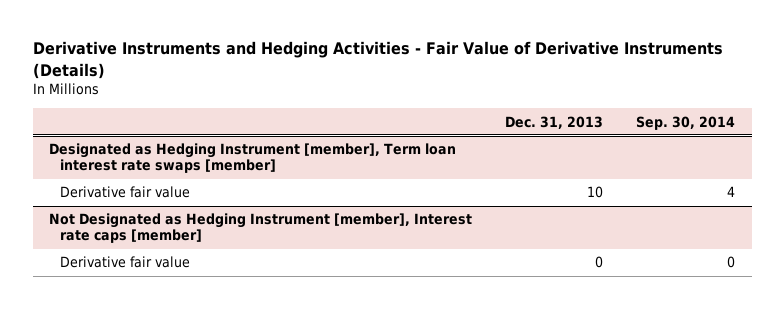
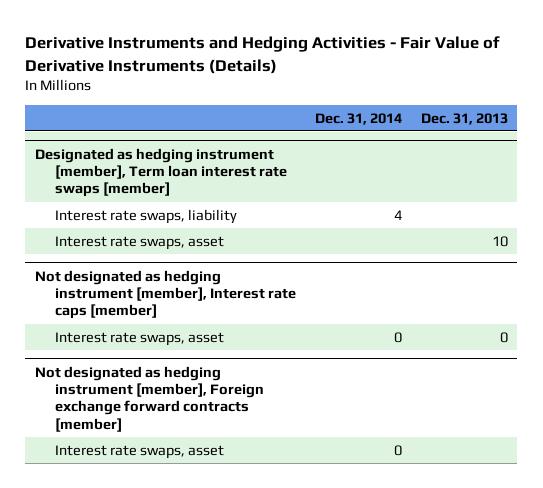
- | Dec. 31, 2013 | Sep. 30, 2014
+ | Dec. 31, 2014 | Dec. 31, 2013
- Designated as Hedging Instrument [member], Term loan interest rate swaps [member]
- Derivative fair value | 10 | 4
- Not Designated as Hedging Instrument [member], Interest rate caps [member]
- Derivative fair value | 0 | 0
+ Designated as hedging instrument [member], Term loan interest rate swaps [member]
+ Interest rate swaps, liability | 4 |
+ Interest rate swaps, asset | | 10
+ Not designated as hedging instrument [member], Interest rate caps [member]
+ Interest rate swaps, asset | 0 | 0
+ Not designated as hedging instrument [member], Foreign exchange forward contracts [member]
+ Interest rate swaps, asset | 0 |

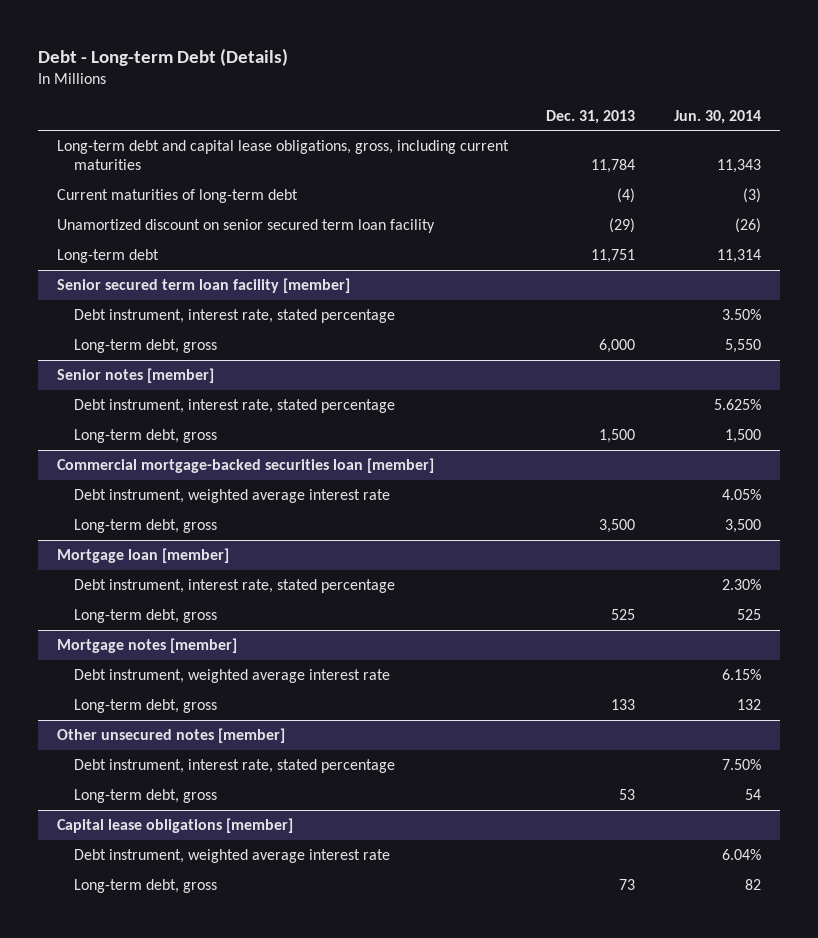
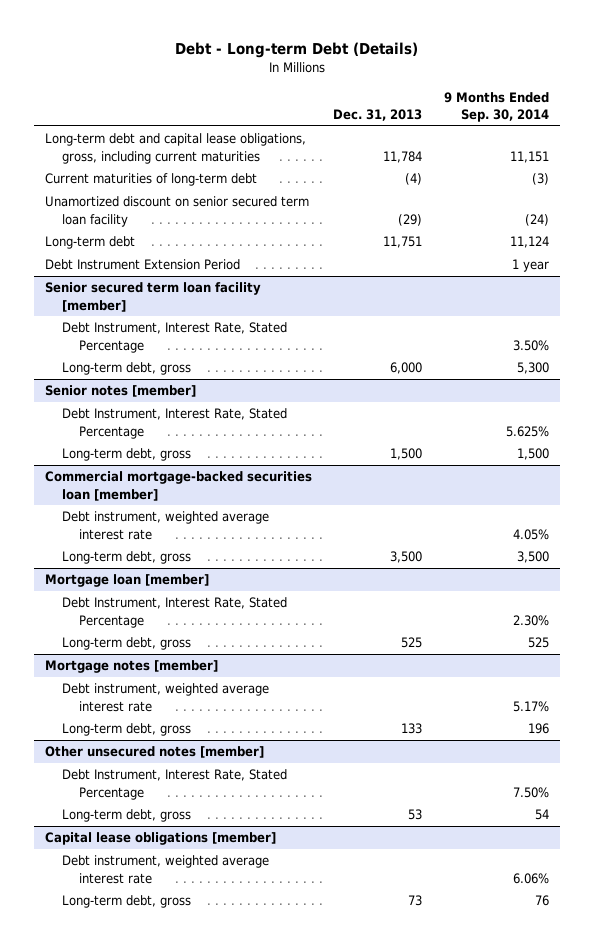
- | Dec. 31, 2013 | Jun. 30, 2014
+ | Dec. 31, 2013 | 9 Months Ended Sep. 30, 2014
+ Debt Instrument Extension Period | | 1 year
@ Senior secured term loan facility [member]
- Debt instrument, interest rate, stated percentage | | 3.50%
+ Debt Instrument, Interest Rate, Stated Percentage | | 3.50%
@ Senior notes [member]
- Debt instrument, interest rate, stated percentage | | 5.625%
+ Debt Instrument, Interest Rate, Stated Percentage | | 5.625%
@ Mortgage loan [member]
- Debt instrument, interest rate, stated percentage | | 2.30%
+ Debt Instrument, Interest Rate, Stated Percentage | | 2.30%
@ Other unsecured notes [member]
- Debt instrument, interest rate, stated percentage | | 7.50%
+ Debt Instrument, Interest Rate, Stated Percentage | | 7.50%

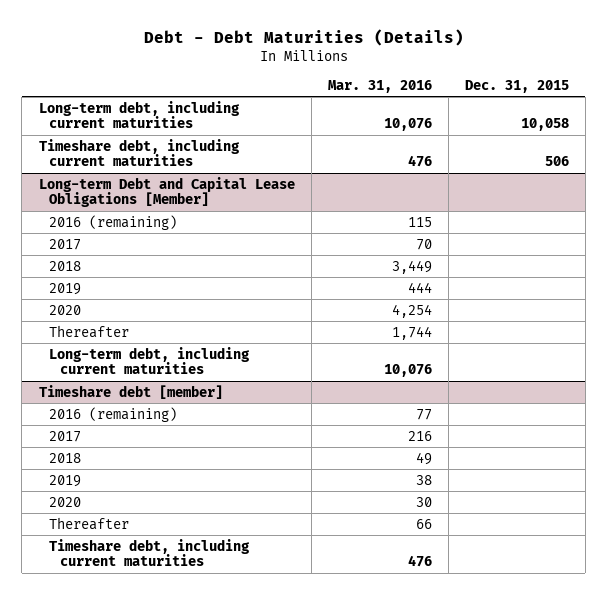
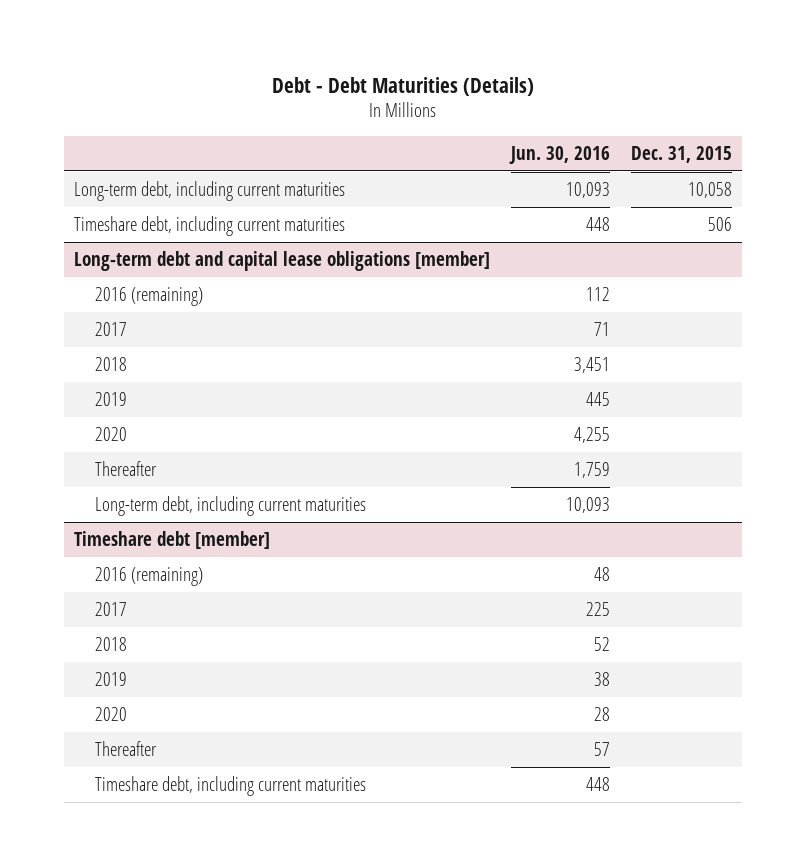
- | Mar. 31, 2016 | Dec. 31, 2015
+ | Jun. 30, 2016 | Dec. 31, 2015
- Long-term Debt and Capital Lease Obligations [Member]
+ Long-term debt and capital lease obligations [member]

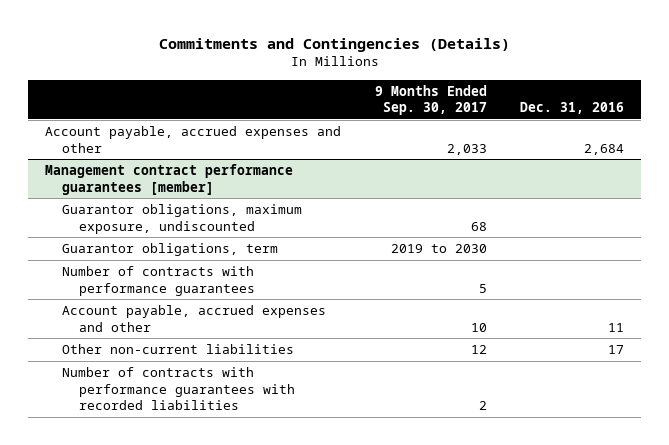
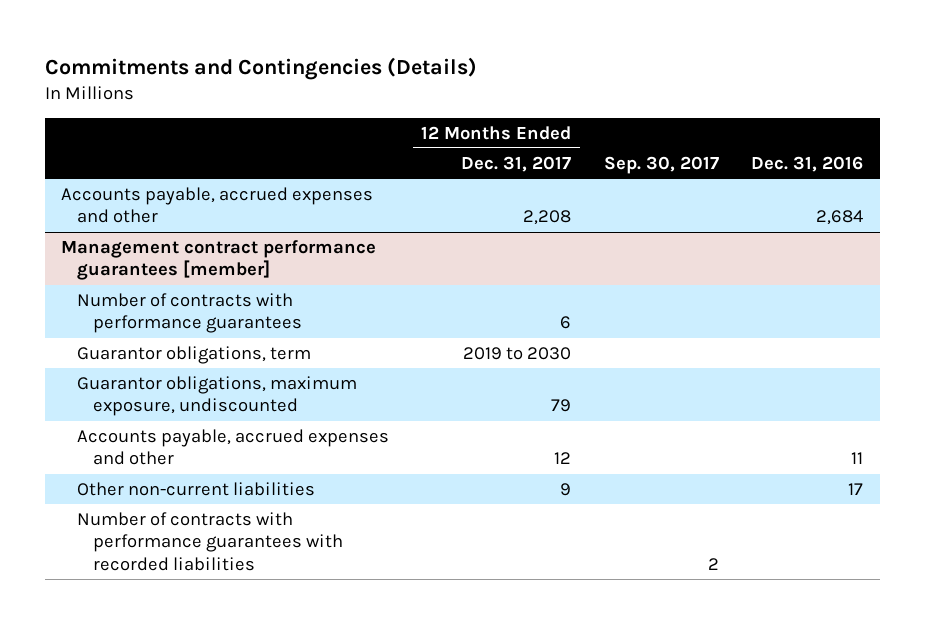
- | 9 Months Ended Sep. 30, 2017 | Dec. 31, 2016
+ | 12 Months Ended Dec. 31, 2017 | Sep. 30, 2017 | Dec. 31, 2016
- Account payable, accrued expenses and other | 2,033 | 2,684
+ Accounts payable, accrued expenses and other | 2,208 | | 2,684
@ Management contract performance guarantees [member]
- Account payable, accrued expenses and other | 10 | 11
moved down: Guarantor obligations, term | 2019 to 2030 | |
moved down: Guarantor obligations, maximum exposure, undiscounted | 79 | |
+ Accounts payable, accrued expenses and other | 12 | | 11

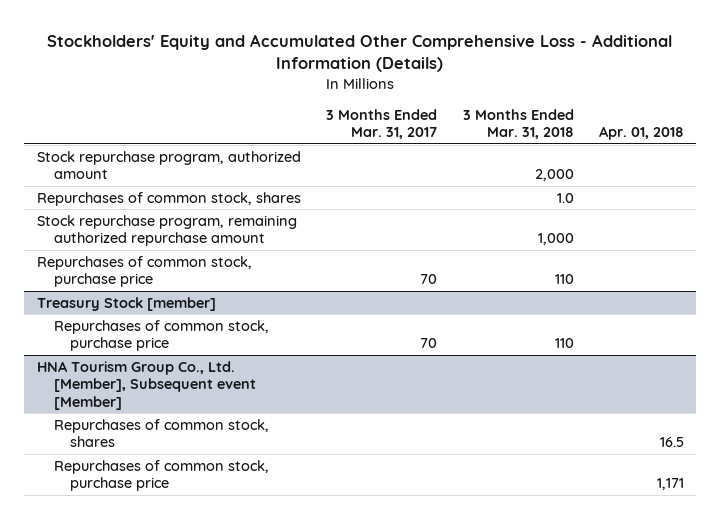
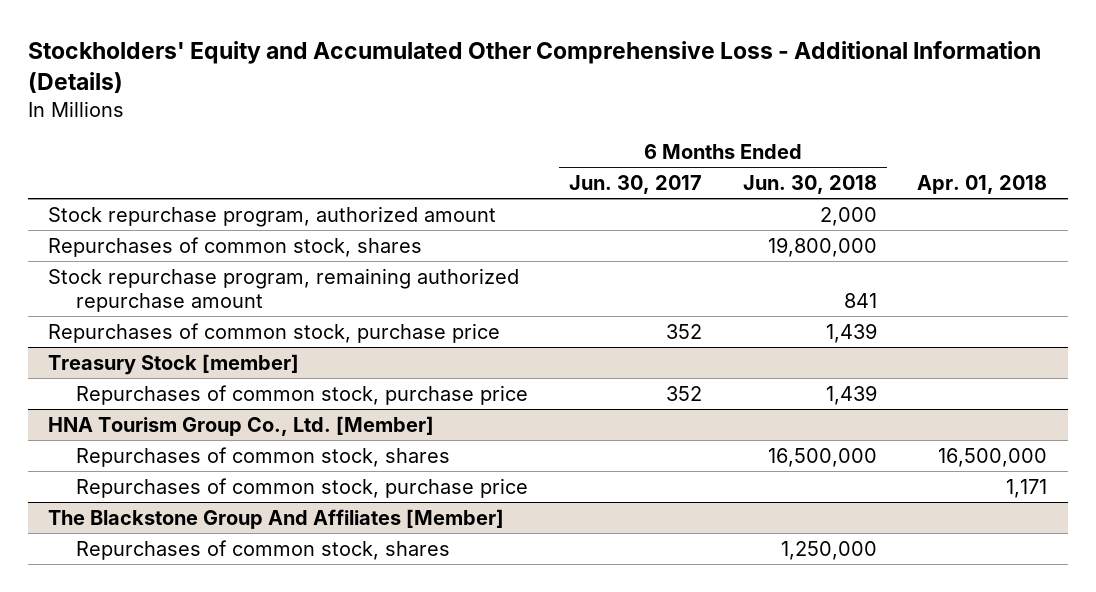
- | 3 Months Ended Mar. 31, 2017 | 3 Months Ended Mar. 31, 2018 | Apr. 01, 2018
+ | 6 Months Ended Jun. 30, 2017 | 6 Months Ended Jun. 30, 2018 | Apr. 01, 2018
- HNA Tourism Group Co., Ltd. [Member], Subsequent event [Member]
- Repurchases of common stock, shares | | | 16.5
+ HNA Tourism Group Co., Ltd. [Member]
+ Repurchases of common stock, shares | | 16,500,000 | 16,500,000
+ The Blackstone Group And Affiliates [Member]
+ Repurchases of common stock, shares | | 1,250,000 |

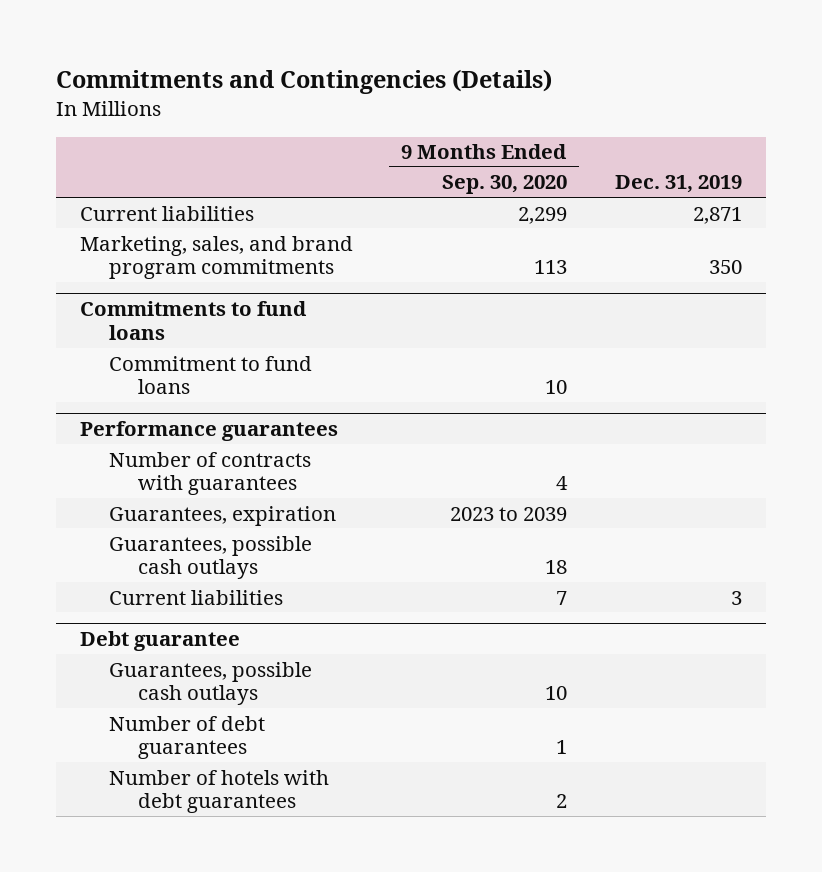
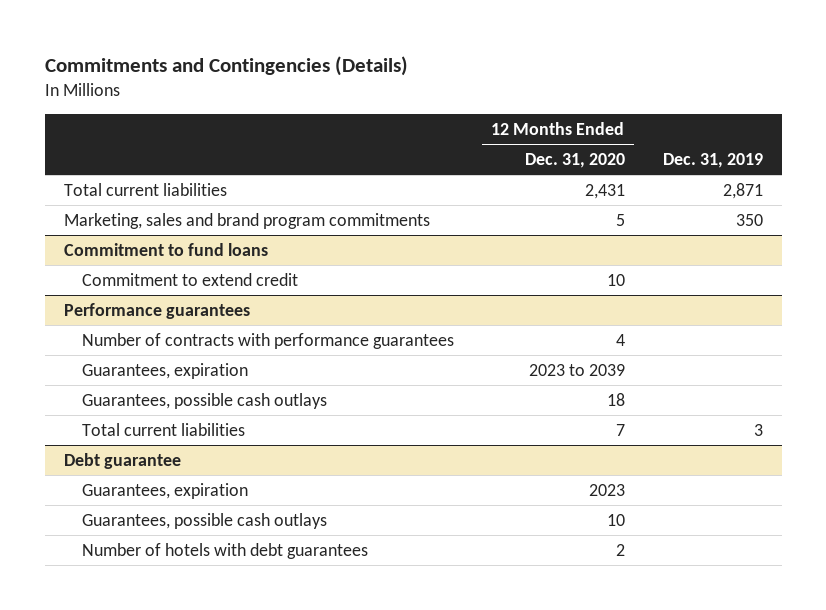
- | 9 Months Ended Sep. 30, 2020 | Dec. 31, 2019
+ | 12 Months Ended Dec. 31, 2020 | Dec. 31, 2019
- Current liabilities | 2,299 | 2,871
- Marketing, sales, and brand program commitments | 113 | 350
- Commitments to fund loans
- Commitment to fund loans | 10 |
+ Total current liabilities | 2,431 | 2,871
+ Marketing, sales and brand program commitments | 5 | 350
+ Commitment to fund loans
+ Commitment to extend credit | 10 |
@ Performance guarantees
- Number of contracts with guarantees | 4 |
+ Number of contracts with performance guarantees | 4 |
- Current liabilities | 7 | 3
+ Total current liabilities | 7 | 3
@ Debt guarantee
+ Guarantees, expiration | 2023 |
- Number of debt guarantees | 1 |

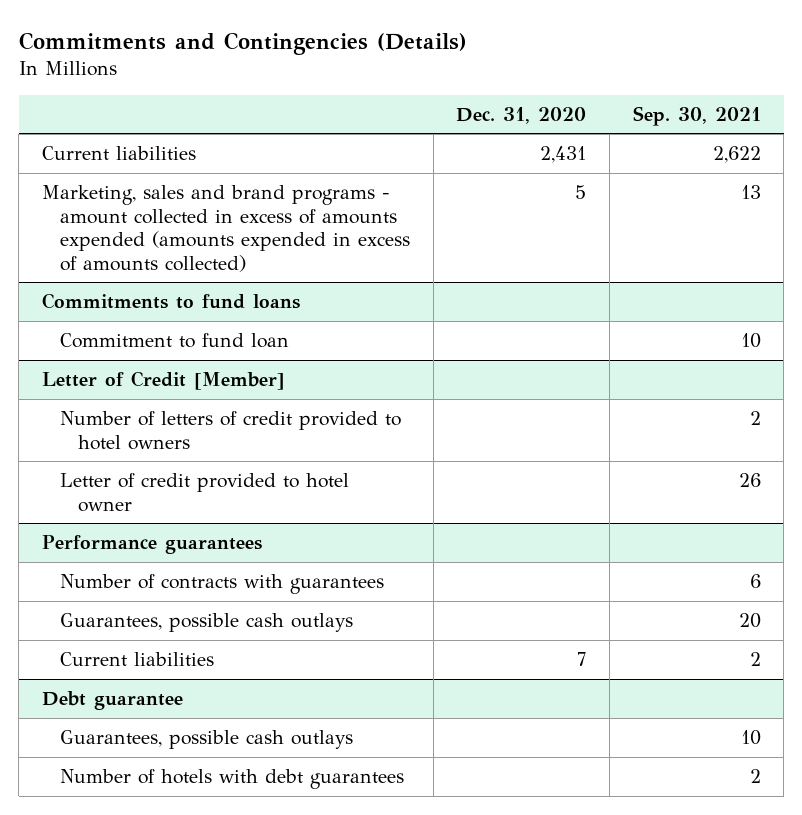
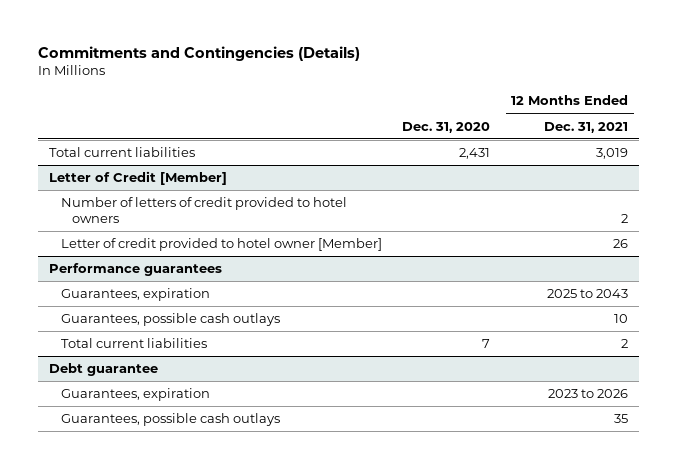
- | Dec. 31, 2020 | Sep. 30, 2021
+ | Dec. 31, 2020 | 12 Months Ended Dec. 31, 2021
- Current liabilities | 2,431 | 2,622
- Marketing, sales and brand programs - amount collected in excess of amounts expended (amounts expended in excess of amounts collected) | 5 | 13
- Commitments to fund loans
- Commitment to fund loan | | 10
+ Total current liabilities | 2,431 | 3,019
@ Letter of Credit [Member]
- Letter of credit provided to hotel owner | | 26
+ Letter of credit provided to hotel owner [Member] | | 26
@ Performance guarantees
- Number of contracts with guarantees | | 6
+ Guarantees, expiration | | 2025 to 2043
- Current liabilities | 7 | 2
+ Total current liabilities | 7 | 2
@ Debt guarantee
+ Guarantees, expiration | | 2023 to 2026
- Number of hotels with debt guarantees | | 2

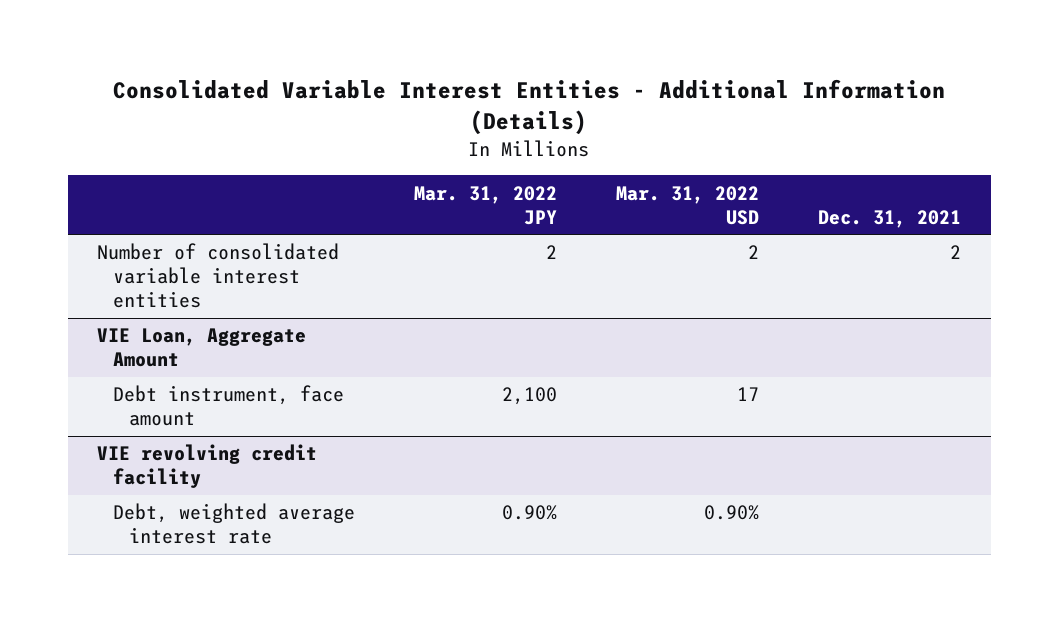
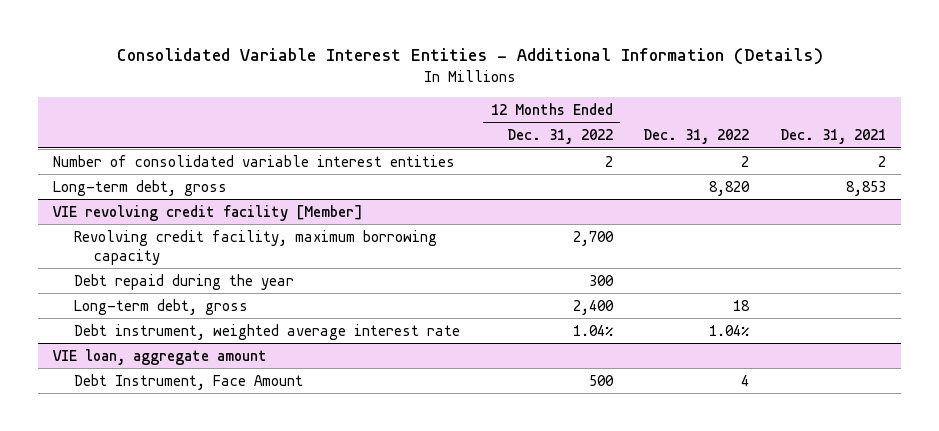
- | Mar. 31, 2022 JPY | Mar. 31, 2022 USD | Dec. 31, 2021
+ | 12 Months Ended Dec. 31, 2022 | Dec. 31, 2022 | Dec. 31, 2021
- VIE Loan, Aggregate Amount
- Debt instrument, face amount | 2,100 | 17 |
- VIE revolving credit facility
- Debt, weighted average interest rate | 0.90% | 0.90% |
+ Long-term debt, gross | | 8,820 | 8,853
+ VIE revolving credit facility [Member]
+ Revolving credit facility, maximum borrowing capacity | 2,700 | |
+ Debt repaid during the year | 300 | |
+ Long-term debt, gross | 2,400 | 18 |
+ Debt instrument, weighted average interest rate | 1.04% | 1.04% |
+ VIE loan, aggregate amount
+ Debt Instrument, Face Amount | 500 | 4 |

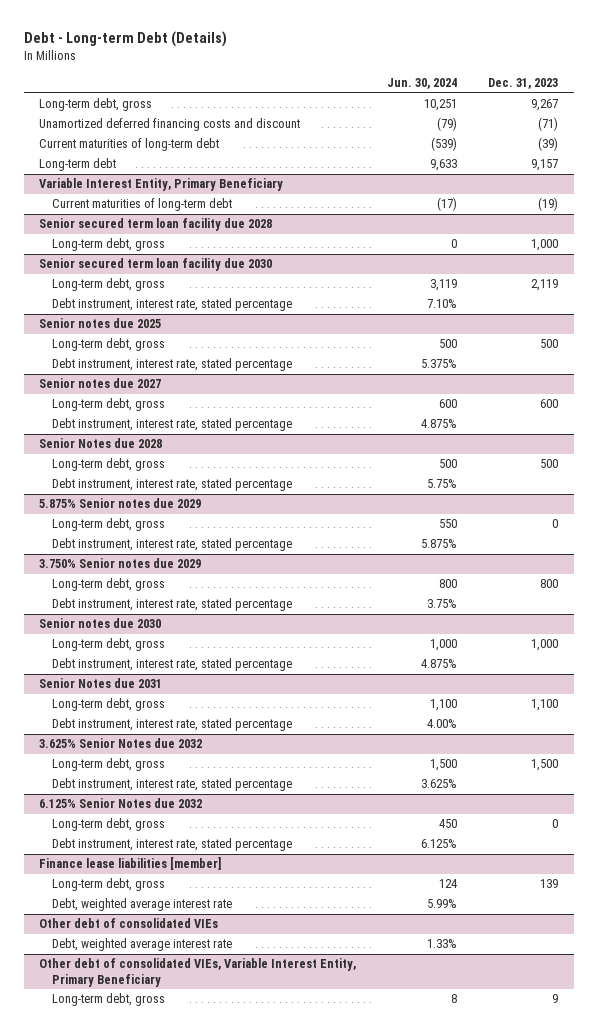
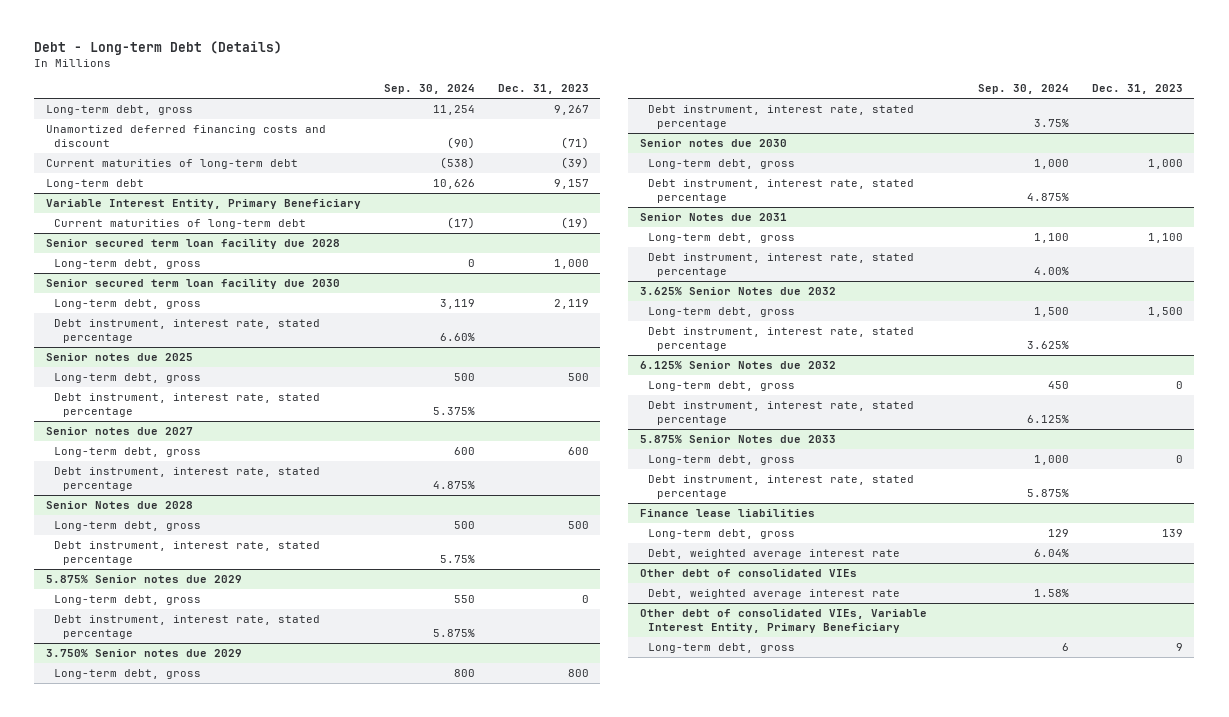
- | Jun. 30, 2024 | Dec. 31, 2023
+ | Sep. 30, 2024 | Dec. 31, 2023
- Finance lease liabilities [member]
+ 5.875% Senior Notes due 2033
+ Long-term debt, gross | 1,000 | 0
+ Debt instrument, interest rate, stated percentage | 5.875% |
+ Finance lease liabilities

